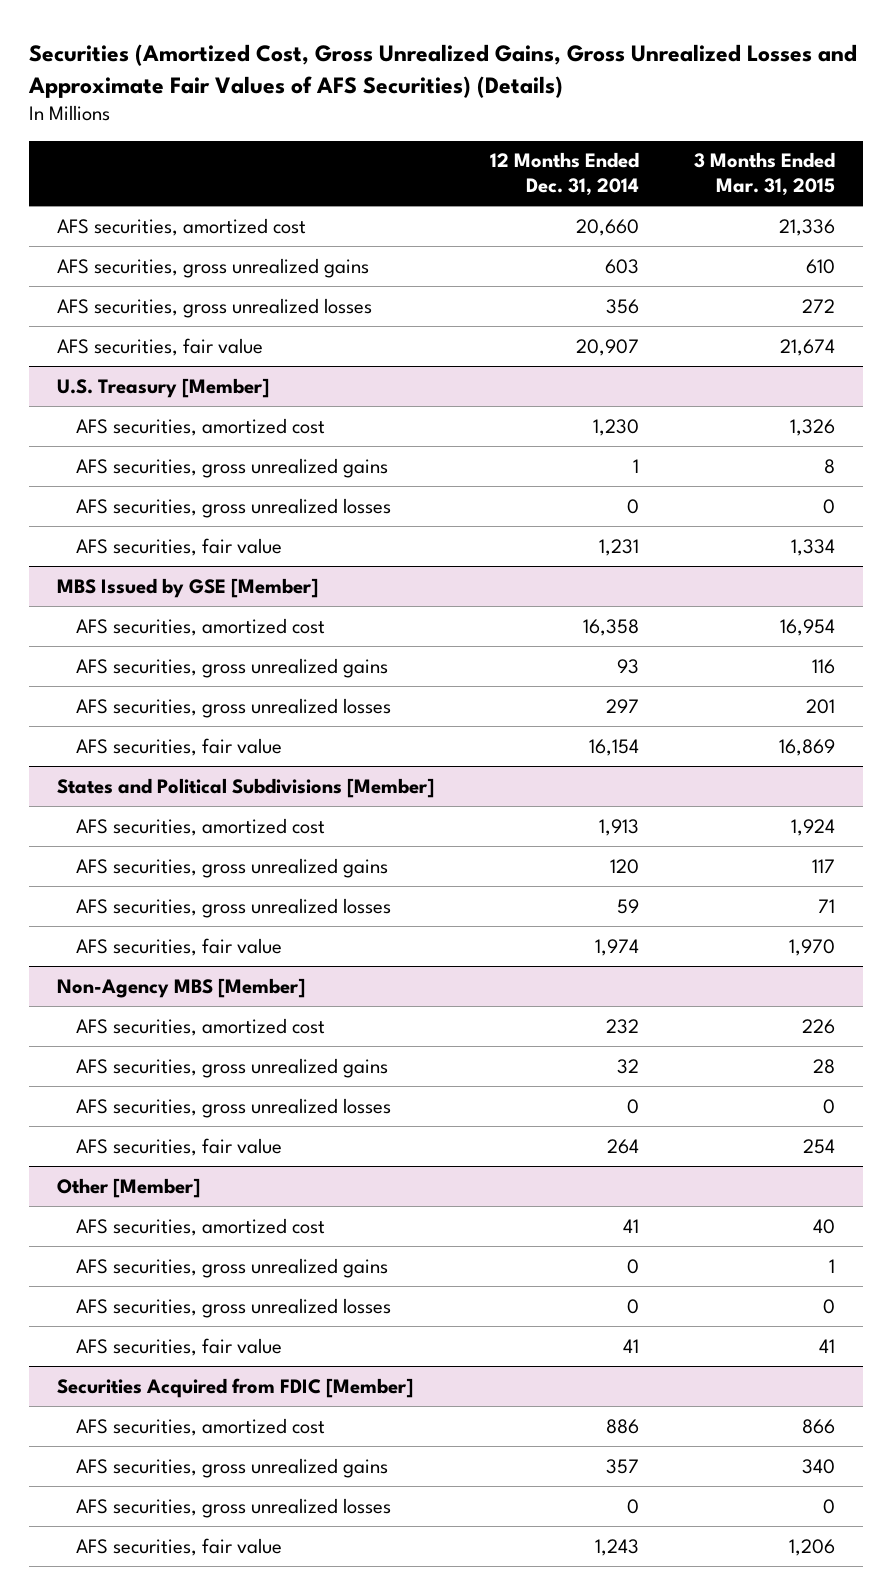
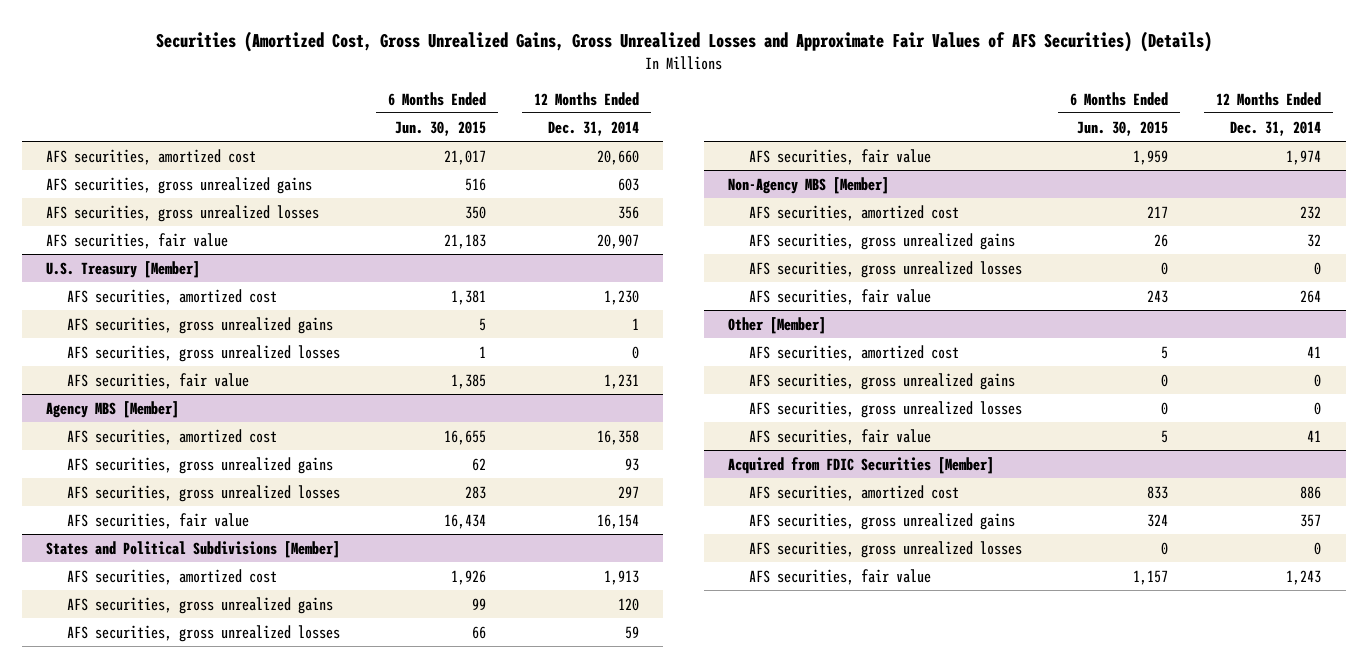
- | 12 Months Ended Dec. 31, 2014 | 3 Months Ended Mar. 31, 2015
+ | 6 Months Ended Jun. 30, 2015 | 12 Months Ended Dec. 31, 2014
- MBS Issued by GSE [Member]
+ Agency MBS [Member]
- Securities Acquired from FDIC [Member]
+ Acquired from FDIC Securities [Member]

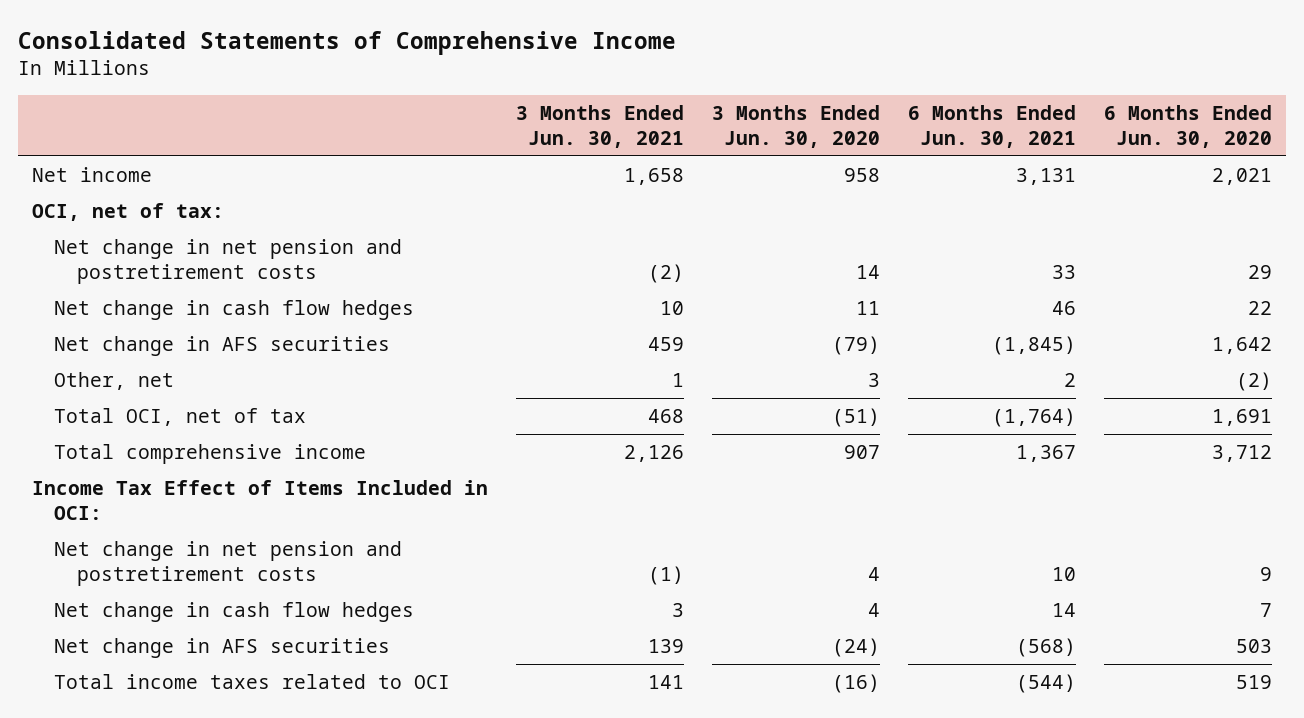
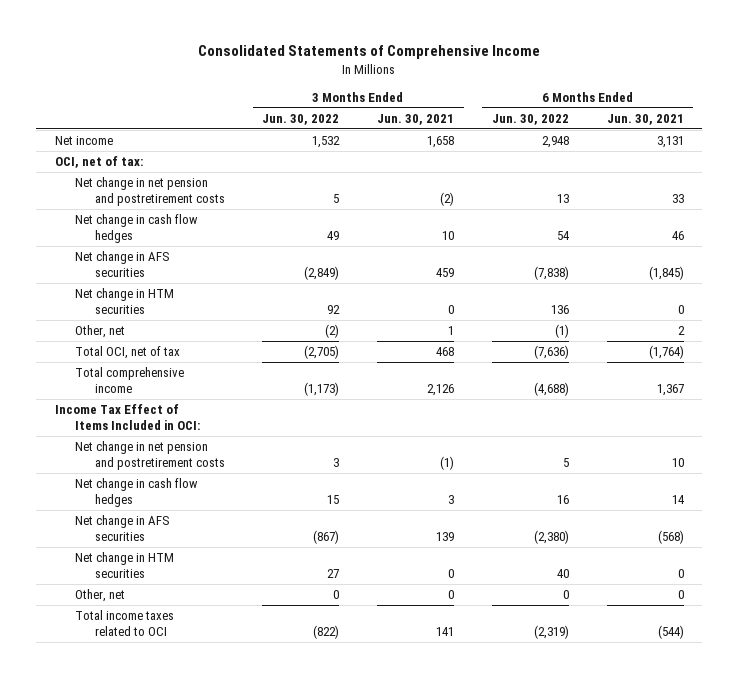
- | 3 Months Ended Jun. 30, 2021 | 3 Months Ended Jun. 30, 2020 | 6 Months Ended Jun. 30, 2021 | 6 Months Ended Jun. 30, 2020
+ | 3 Months Ended Jun. 30, 2022 | 3 Months Ended Jun. 30, 2021 | 6 Months Ended Jun. 30, 2022 | 6 Months Ended Jun. 30, 2021
+ Net change in HTM securities | 92 | 0 | 136 | 0
+ Net change in HTM securities | 27 | 0 | 40 | 0
+ Other, net | 0 | 0 | 0 | 0

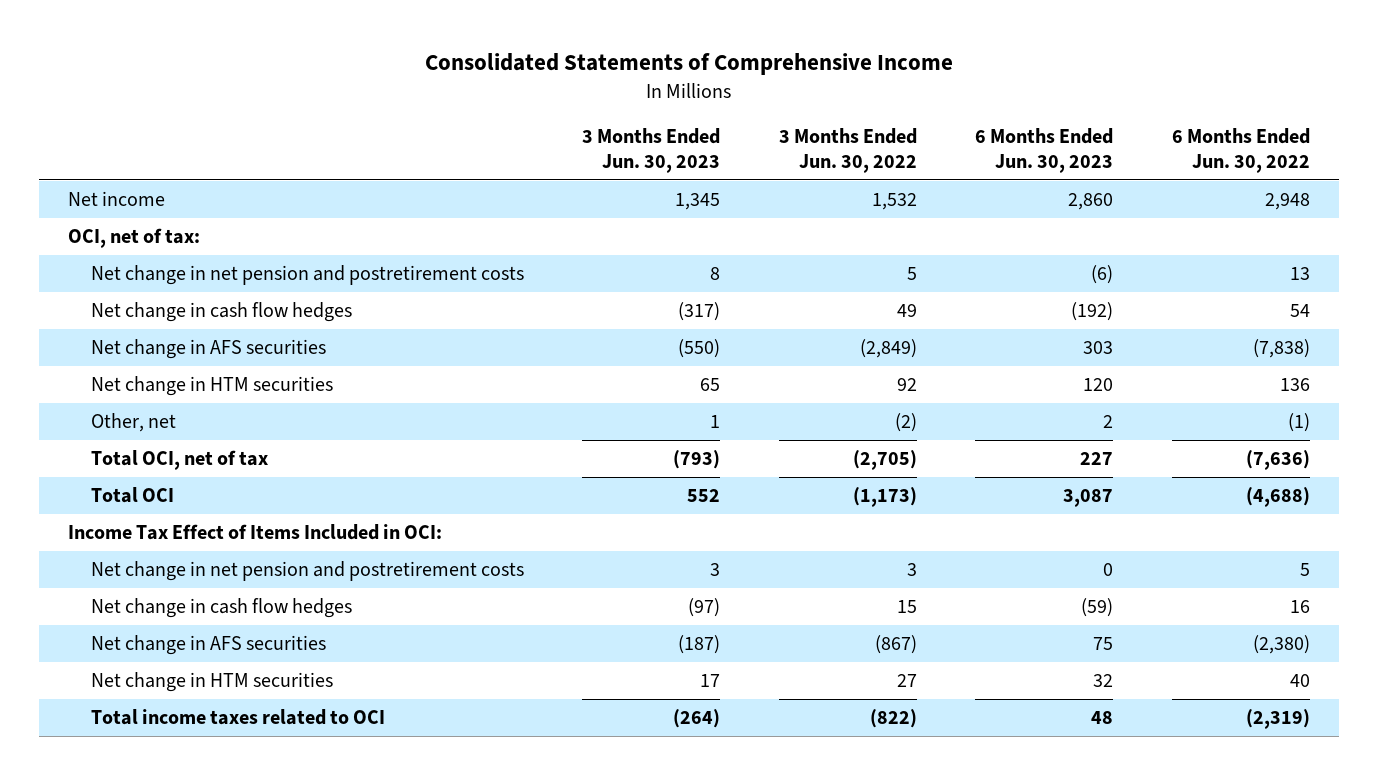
- | 3 Months Ended Jun. 30, 2022 | 3 Months Ended Jun. 30, 2021 | 6 Months Ended Jun. 30, 2022 | 6 Months Ended Jun. 30, 2021
+ | 3 Months Ended Jun. 30, 2023 | 3 Months Ended Jun. 30, 2022 | 6 Months Ended Jun. 30, 2023 | 6 Months Ended Jun. 30, 2022
- Total comprehensive income | (1,173) | 2,126 | (4,688) | 1,367
+ Total OCI | 552 | (1,173) | 3,087 | (4,688)
- Other, net | 0 | 0 | 0 | 0

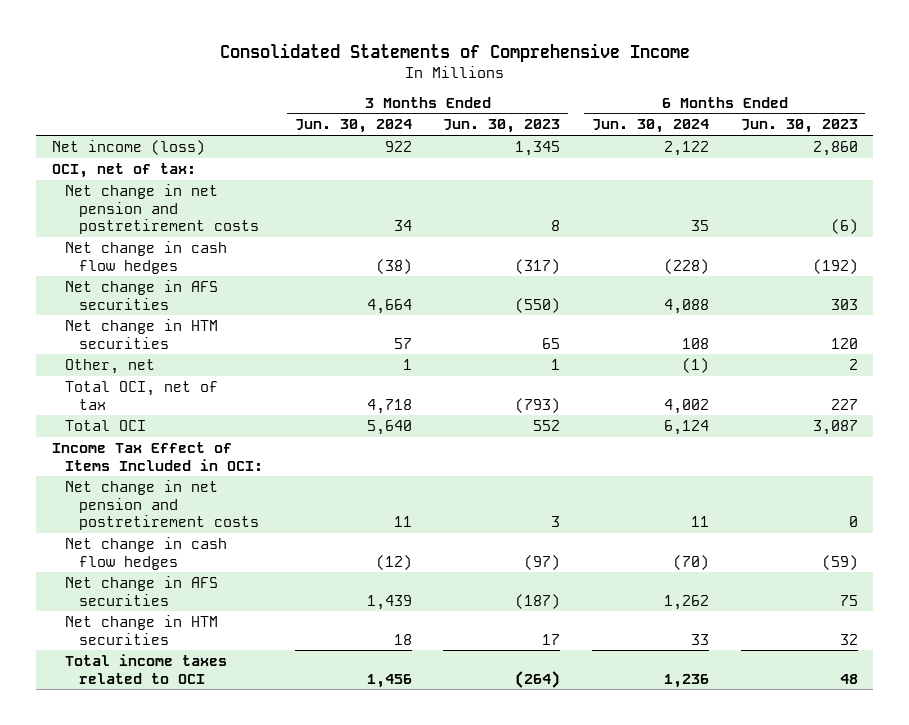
- | 3 Months Ended Jun. 30, 2023 | 3 Months Ended Jun. 30, 2022 | 6 Months Ended Jun. 30, 2023 | 6 Months Ended Jun. 30, 2022
+ | 3 Months Ended Jun. 30, 2024 | 3 Months Ended Jun. 30, 2023 | 6 Months Ended Jun. 30, 2024 | 6 Months Ended Jun. 30, 2023
- Net income | 1,345 | 1,532 | 2,860 | 2,948
+ Net income (loss) | 922 | 1,345 | 2,122 | 2,860

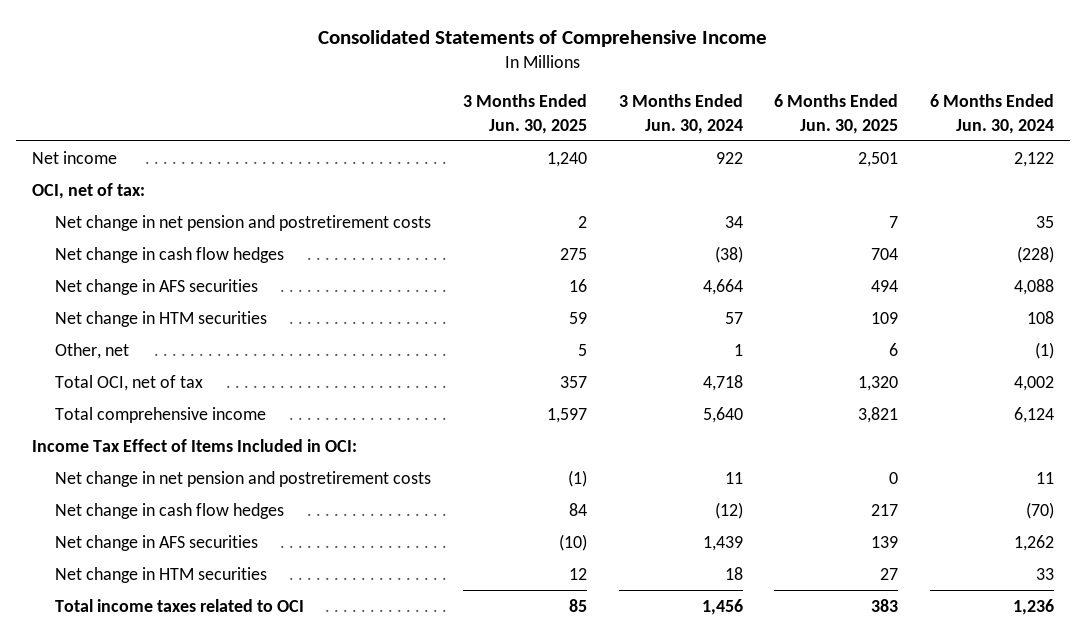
- | 3 Months Ended Jun. 30, 2024 | 3 Months Ended Jun. 30, 2023 | 6 Months Ended Jun. 30, 2024 | 6 Months Ended Jun. 30, 2023
+ | 3 Months Ended Jun. 30, 2025 | 3 Months Ended Jun. 30, 2024 | 6 Months Ended Jun. 30, 2025 | 6 Months Ended Jun. 30, 2024
- Net income (loss) | 922 | 1,345 | 2,122 | 2,860
+ Net income | 1,240 | 922 | 2,501 | 2,122
- Total OCI | 5,640 | 552 | 6,124 | 3,087
+ Total comprehensive income | 1,597 | 5,640 | 3,821 | 6,124

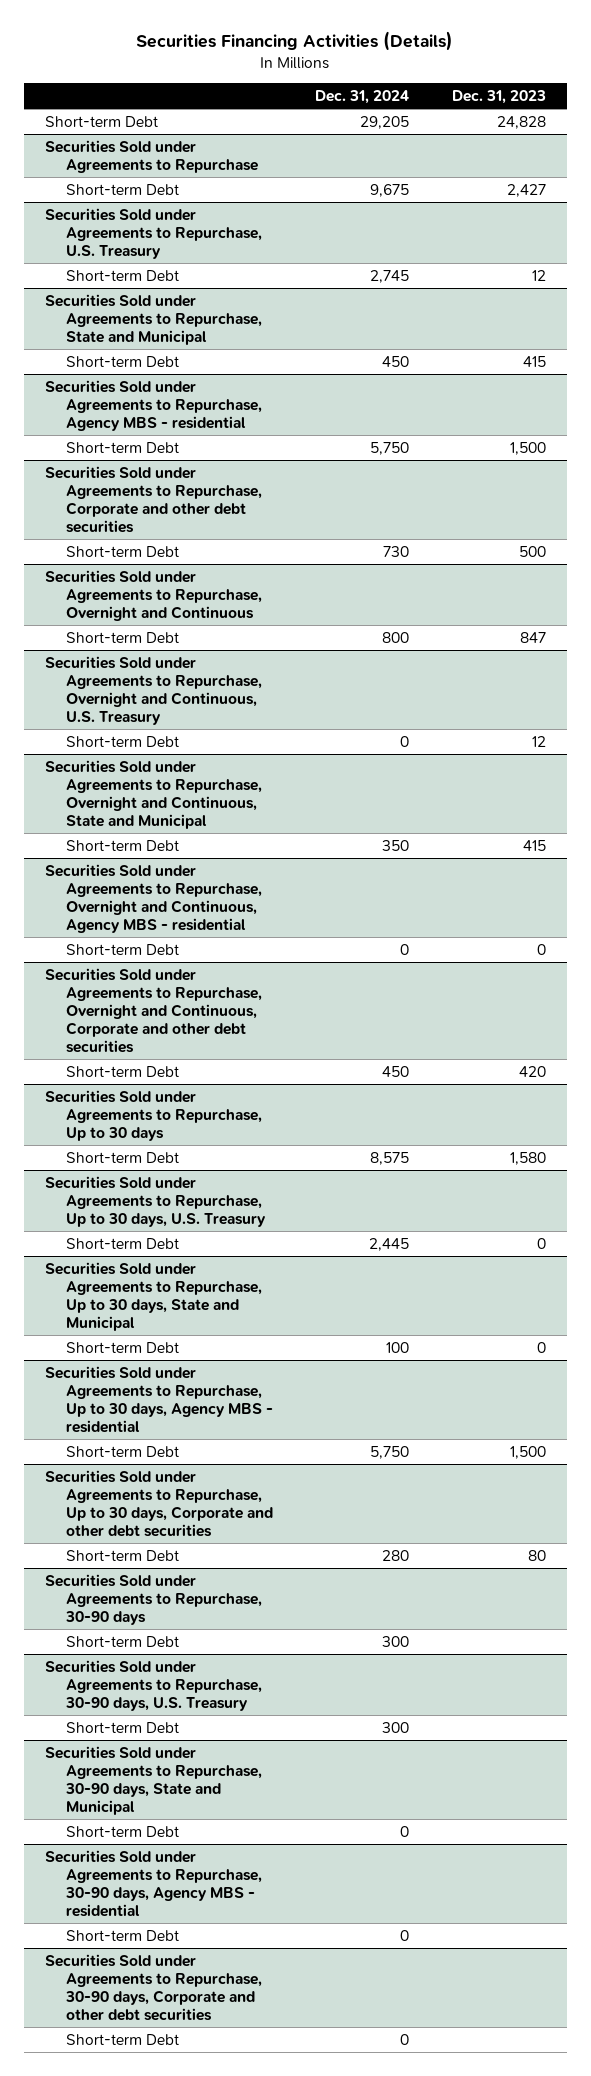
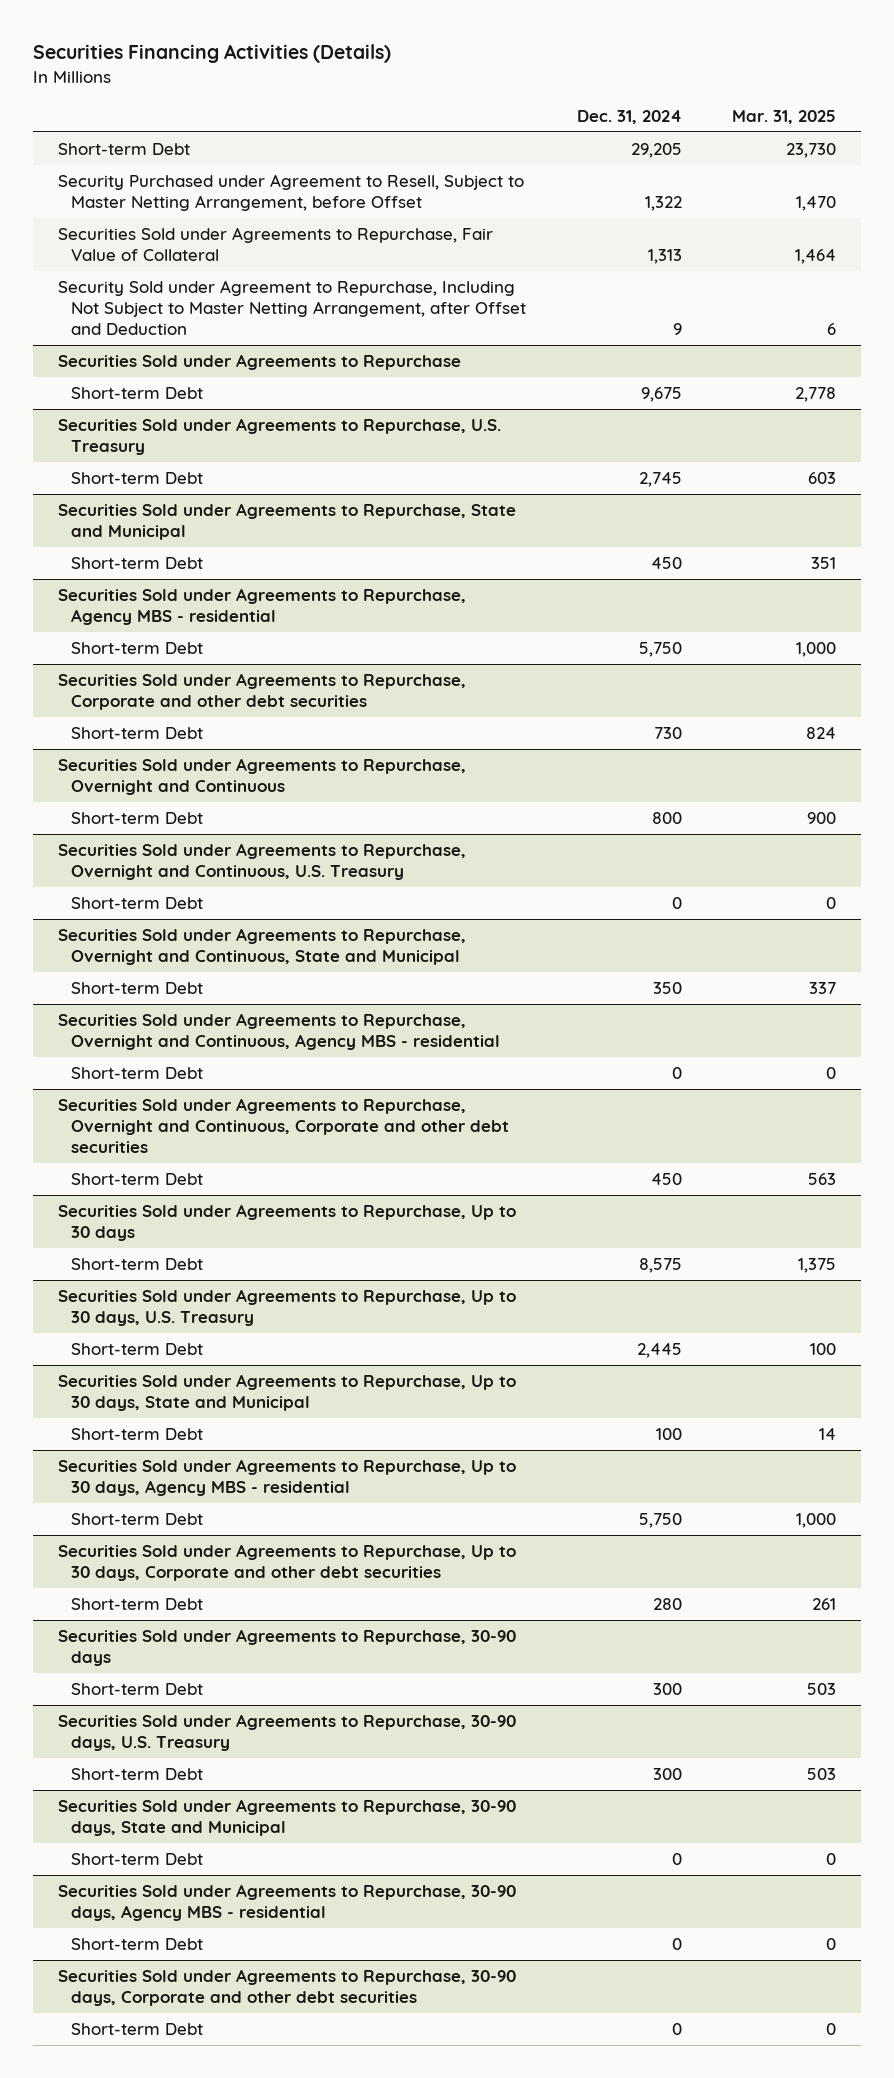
- | Dec. 31, 2024 | Dec. 31, 2023
+ | Dec. 31, 2024 | Mar. 31, 2025
+ Security Purchased under Agreement to Resell, Subject to Master Netting Arrangement, before Offset | 1,322 | 1,470
+ Securities Sold under Agreements to Repurchase, Fair Value of Collateral | 1,313 | 1,464
+ Security Sold under Agreement to Repurchase, Including Not Subject to Master Netting Arrangement, after Offset and Deduction | 9 | 6

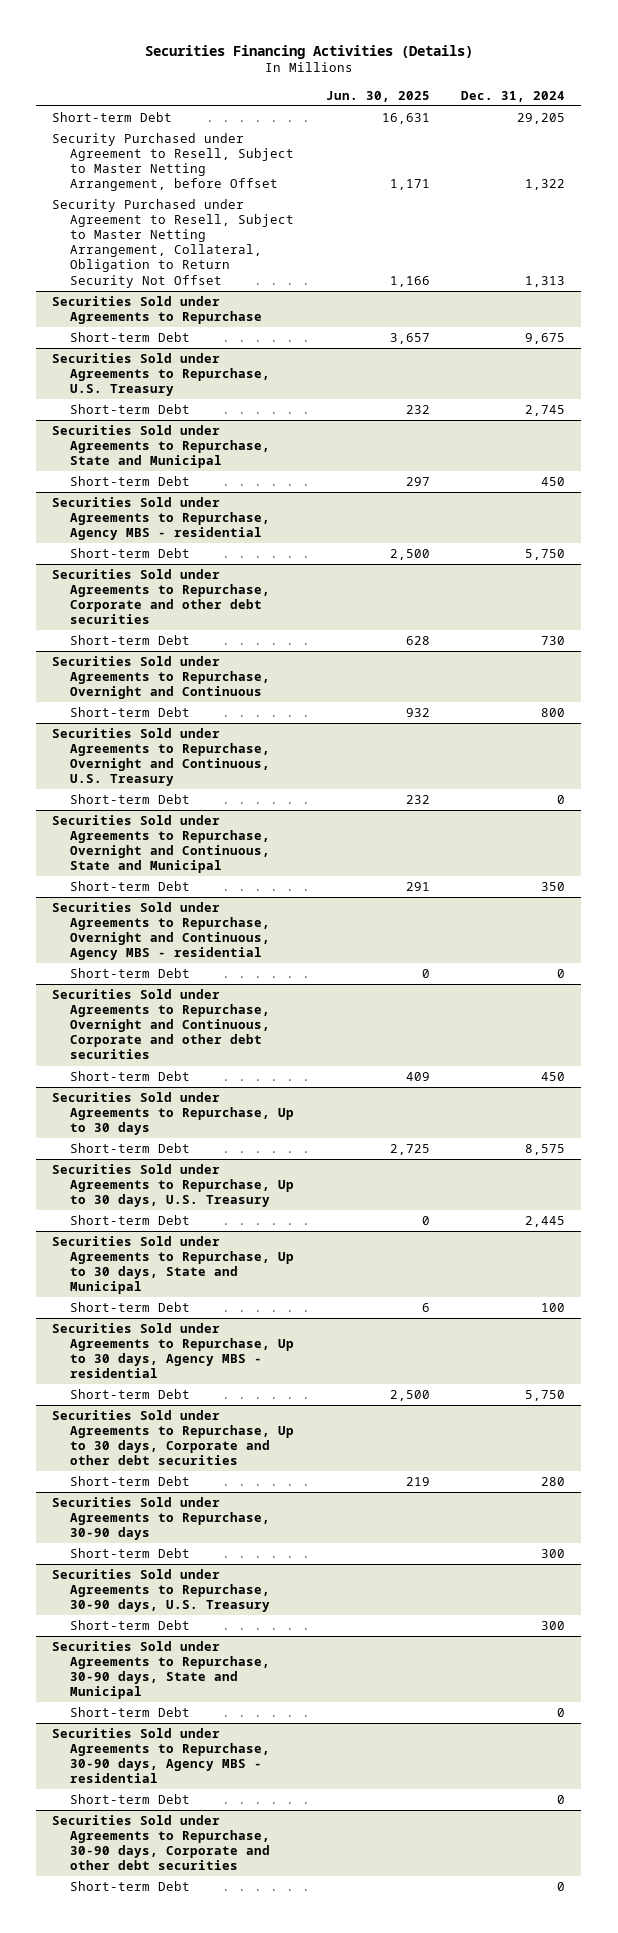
- | Dec. 31, 2024 | Mar. 31, 2025
+ | Jun. 30, 2025 | Dec. 31, 2024
- Securities Sold under Agreements to Repurchase, Fair Value of Collateral | 1,313 | 1,464
- Security Sold under Agreement to Repurchase, Including Not Subject to Master Netting Arrangement, after Offset and Deduction | 9 | 6
+ Security Purchased under Agreement to Resell, Subject to Master Netting Arrangement, Collateral, Obligation to Return Security Not Offset | 1,166 | 1,313

